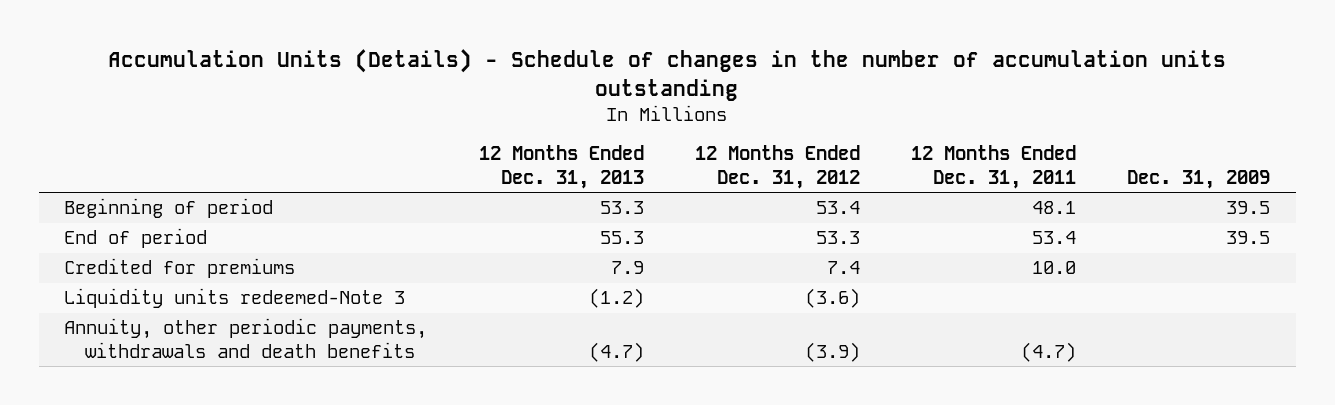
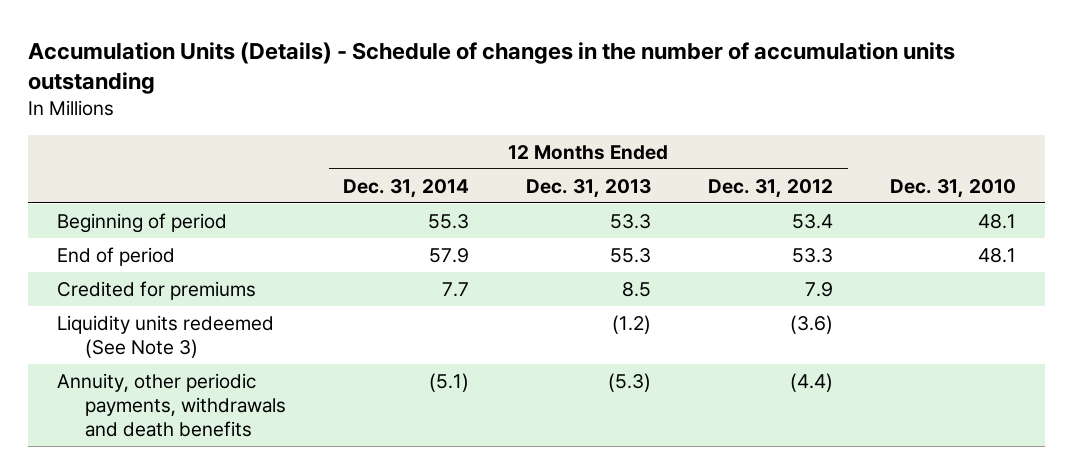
- | 12 Months Ended Dec. 31, 2013 | 12 Months Ended Dec. 31, 2012 | 12 Months Ended Dec. 31, 2011 | Dec. 31, 2009
+ | 12 Months Ended Dec. 31, 2014 | 12 Months Ended Dec. 31, 2013 | 12 Months Ended Dec. 31, 2012 | Dec. 31, 2010
- Credited for premiums | 7.9 | 7.4 | 10.0 |
- Liquidity units redeemed-Note 3 | (1.2) | (3.6) | |
- Annuity, other periodic payments, withdrawals and death benefits | (4.7) | (3.9) | (4.7) |
+ Credited for premiums | 7.7 | 8.5 | 7.9 |
+ Liquidity units redeemed (See Note 3) | | (1.2) | (3.6) |
+ Annuity, other periodic payments, withdrawals and death benefits | (5.1) | (5.3) | (4.4) |

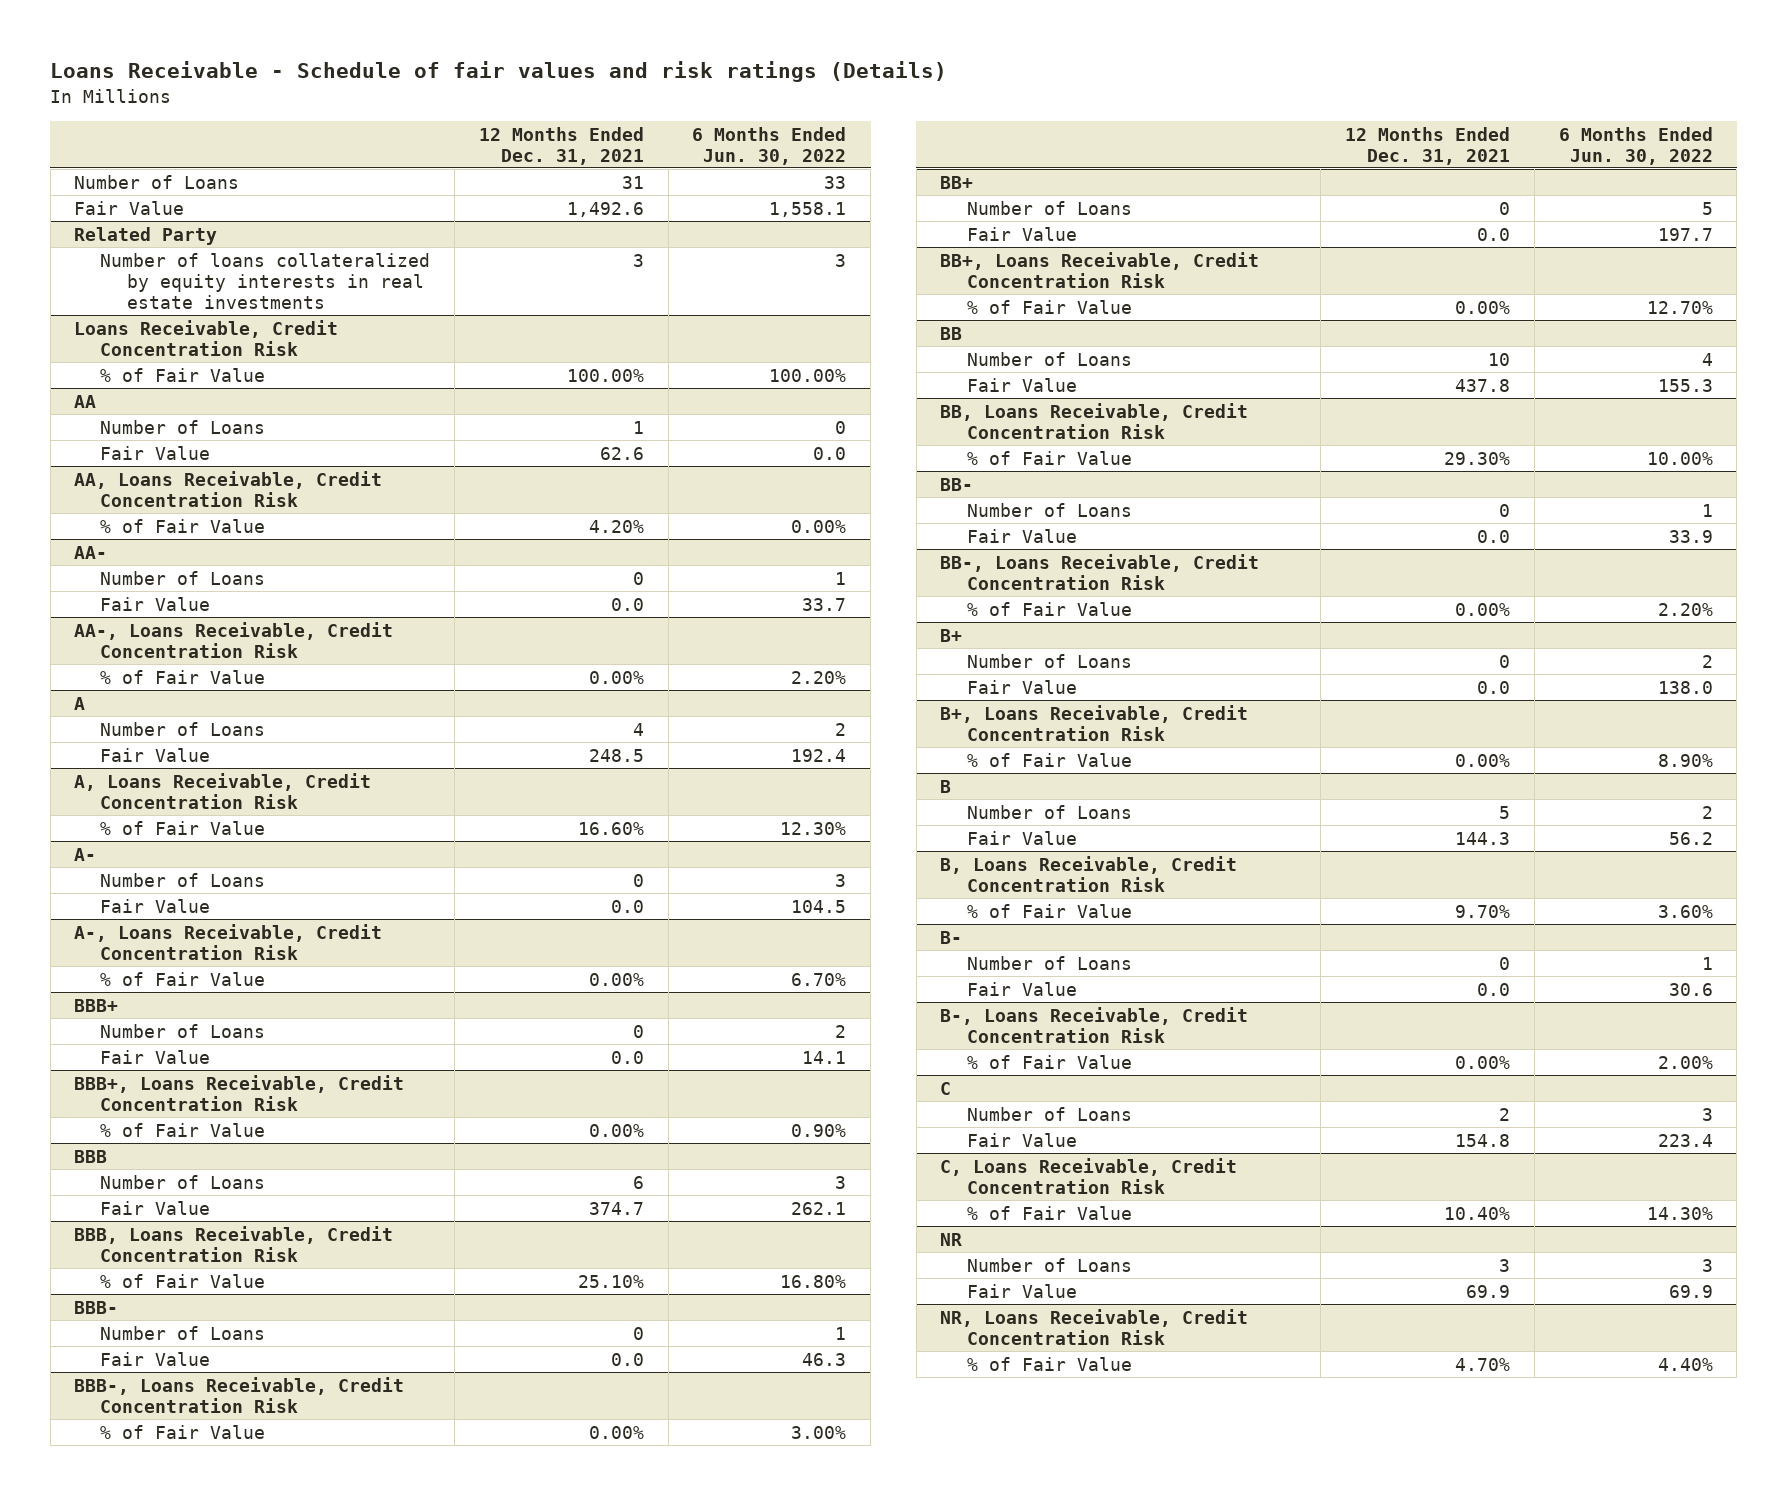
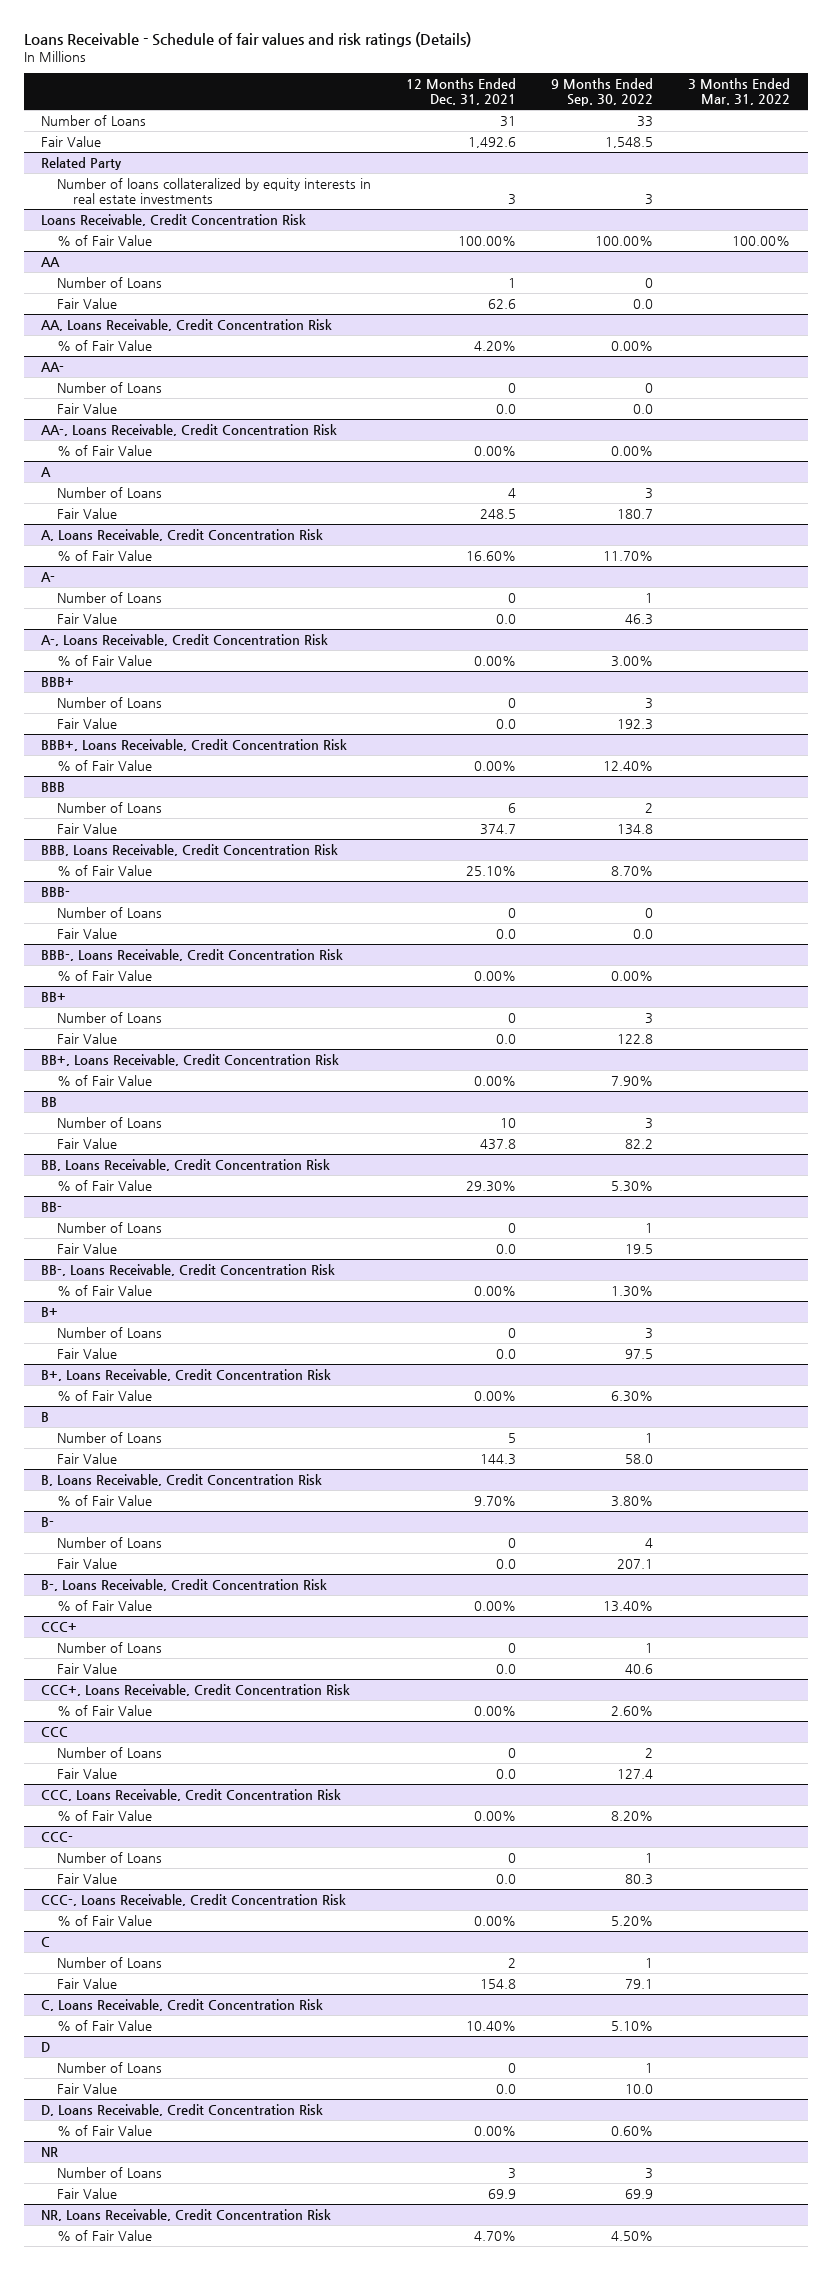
- | 12 Months Ended Dec. 31, 2021 | 6 Months Ended Jun. 30, 2022
+ | 12 Months Ended Dec. 31, 2021 | 9 Months Ended Sep. 30, 2022 | 3 Months Ended Mar. 31, 2022
+ CCC+
+ Number of Loans | 0 | 1 |
+ Fair Value | 0.0 | 40.6 |
+ CCC+, Loans Receivable, Credit Concentration Risk
+ % of Fair Value | 0.00% | 2.60% |
+ CCC
+ Number of Loans | 0 | 2 |
+ Fair Value | 0.0 | 127.4 |
+ CCC, Loans Receivable, Credit Concentration Risk
+ % of Fair Value | 0.00% | 8.20% |
+ CCC-
+ Number of Loans | 0 | 1 |
+ Fair Value | 0.0 | 80.3 |
+ CCC-, Loans Receivable, Credit Concentration Risk
+ % of Fair Value | 0.00% | 5.20% |
+ D
+ Number of Loans | 0 | 1 |
+ Fair Value | 0.0 | 10.0 |
+ D, Loans Receivable, Credit Concentration Risk
+ % of Fair Value | 0.00% | 0.60% |

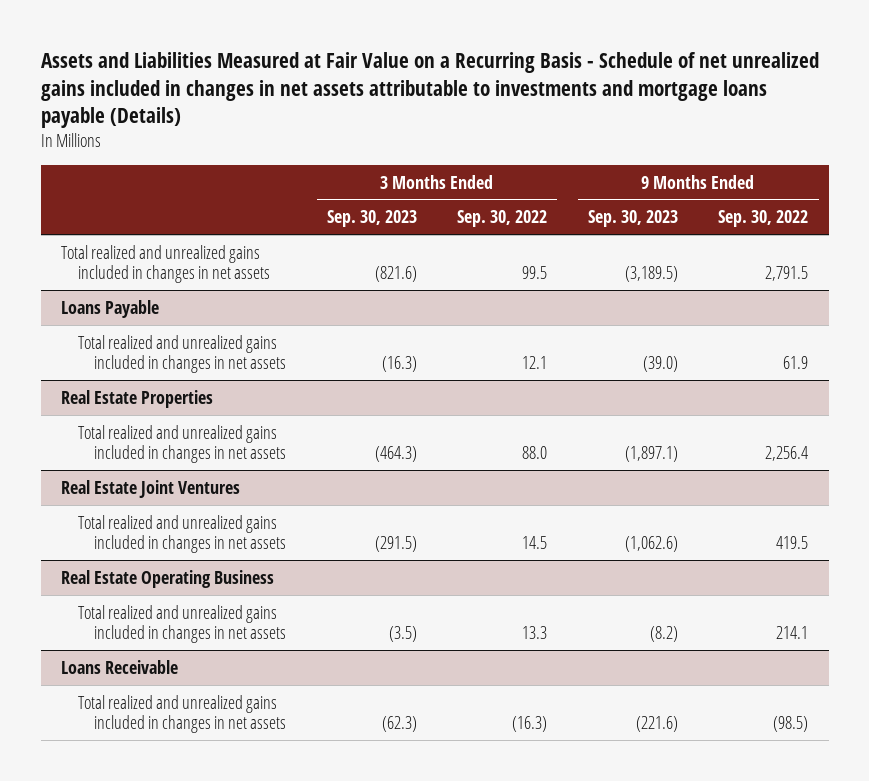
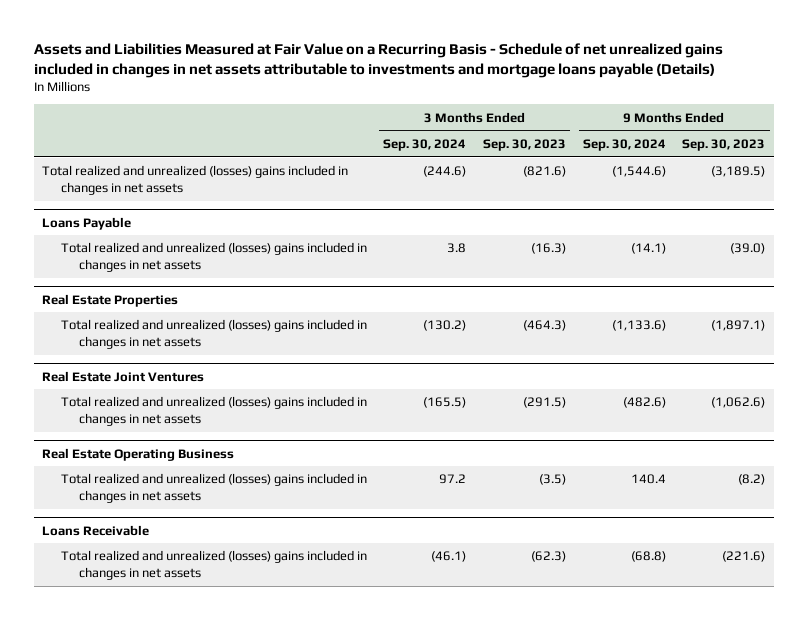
- | 3 Months Ended Sep. 30, 2023 | 3 Months Ended Sep. 30, 2022 | 9 Months Ended Sep. 30, 2023 | 9 Months Ended Sep. 30, 2022
+ | 3 Months Ended Sep. 30, 2024 | 3 Months Ended Sep. 30, 2023 | 9 Months Ended Sep. 30, 2024 | 9 Months Ended Sep. 30, 2023
- Total realized and unrealized gains included in changes in net assets | (821.6) | 99.5 | (3,189.5) | 2,791.5
+ Total realized and unrealized (losses) gains included in changes in net assets | (244.6) | (821.6) | (1,544.6) | (3,189.5)
@ Loans Payable
- Total realized and unrealized gains included in changes in net assets | (16.3) | 12.1 | (39.0) | 61.9
+ Total realized and unrealized (losses) gains included in changes in net assets | 3.8 | (16.3) | (14.1) | (39.0)
@ Real Estate Properties
- Total realized and unrealized gains included in changes in net assets | (464.3) | 88.0 | (1,897.1) | 2,256.4
+ Total realized and unrealized (losses) gains included in changes in net assets | (130.2) | (464.3) | (1,133.6) | (1,897.1)
@ Real Estate Joint Ventures
- Total realized and unrealized gains included in changes in net assets | (291.5) | 14.5 | (1,062.6) | 419.5
+ Total realized and unrealized (losses) gains included in changes in net assets | (165.5) | (291.5) | (482.6) | (1,062.6)
@ Real Estate Operating Business
- Total realized and unrealized gains included in changes in net assets | (3.5) | 13.3 | (8.2) | 214.1
+ Total realized and unrealized (losses) gains included in changes in net assets | 97.2 | (3.5) | 140.4 | (8.2)
@ Loans Receivable
- Total realized and unrealized gains included in changes in net assets | (62.3) | (16.3) | (221.6) | (98.5)
+ Total realized and unrealized (losses) gains included in changes in net assets | (46.1) | (62.3) | (68.8) | (221.6)

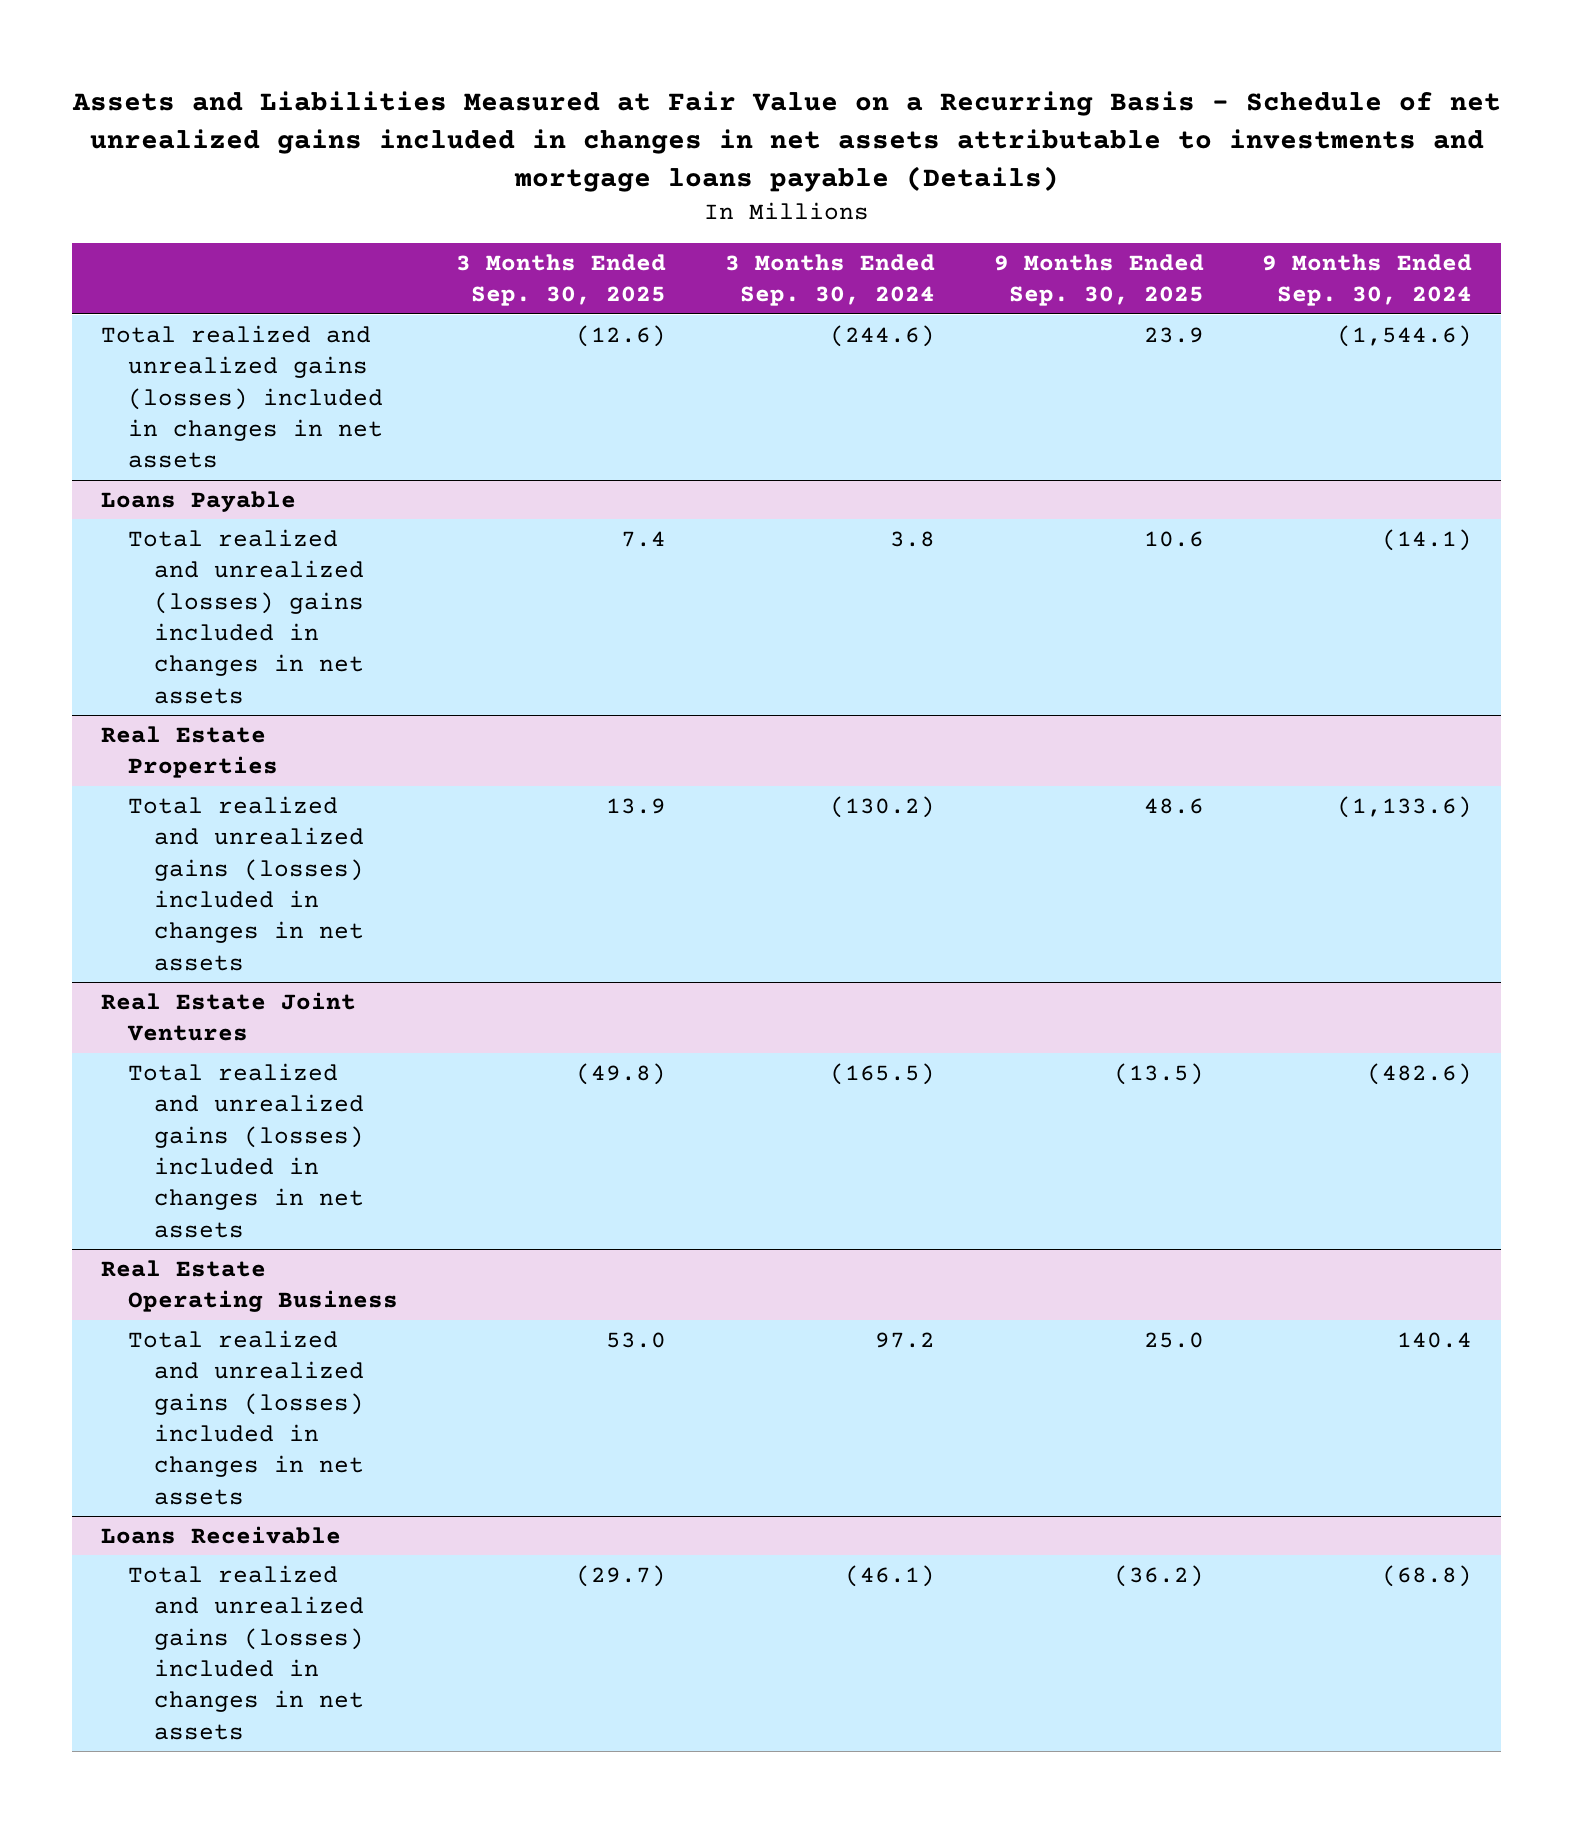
- | 3 Months Ended Sep. 30, 2024 | 3 Months Ended Sep. 30, 2023 | 9 Months Ended Sep. 30, 2024 | 9 Months Ended Sep. 30, 2023
+ | 3 Months Ended Sep. 30, 2025 | 3 Months Ended Sep. 30, 2024 | 9 Months Ended Sep. 30, 2025 | 9 Months Ended Sep. 30, 2024
- Total realized and unrealized (losses) gains included in changes in net assets | (244.6) | (821.6) | (1,544.6) | (3,189.5)
+ Total realized and unrealized gains (losses) included in changes in net assets | (12.6) | (244.6) | 23.9 | (1,544.6)
@ Real Estate Properties
- Total realized and unrealized (losses) gains included in changes in net assets | (130.2) | (464.3) | (1,133.6) | (1,897.1)
+ Total realized and unrealized gains (losses) included in changes in net assets | 13.9 | (130.2) | 48.6 | (1,133.6)
@ Real Estate Joint Ventures
- Total realized and unrealized (losses) gains included in changes in net assets | (165.5) | (291.5) | (482.6) | (1,062.6)
+ Total realized and unrealized gains (losses) included in changes in net assets | (49.8) | (165.5) | (13.5) | (482.6)
@ Real Estate Operating Business
- Total realized and unrealized (losses) gains included in changes in net assets | 97.2 | (3.5) | 140.4 | (8.2)
+ Total realized and unrealized gains (losses) included in changes in net assets | 53.0 | 97.2 | 25.0 | 140.4
@ Loans Receivable
- Total realized and unrealized (losses) gains included in changes in net assets | (46.1) | (62.3) | (68.8) | (221.6)
+ Total realized and unrealized gains (losses) included in changes in net assets | (29.7) | (46.1) | (36.2) | (68.8)

